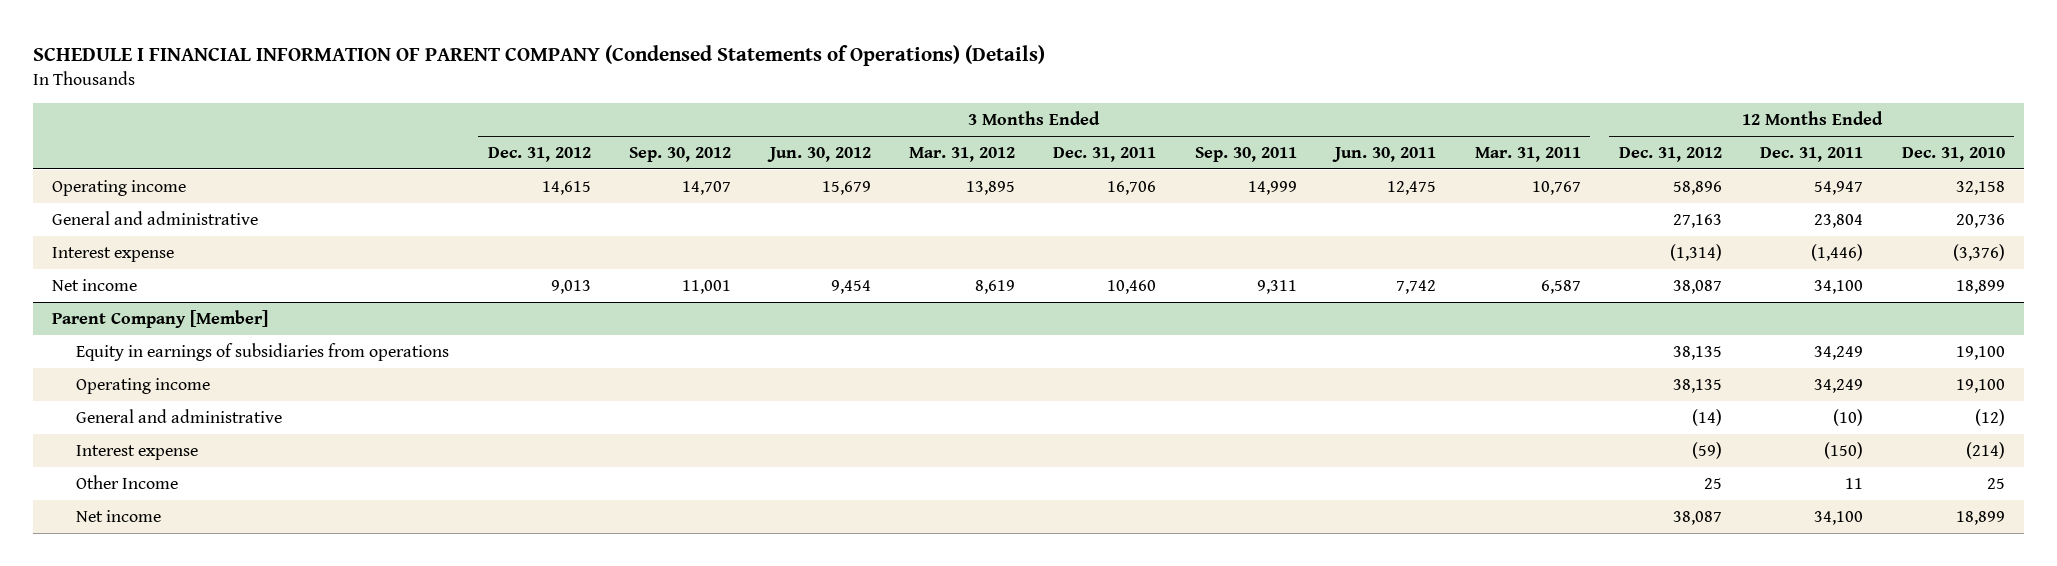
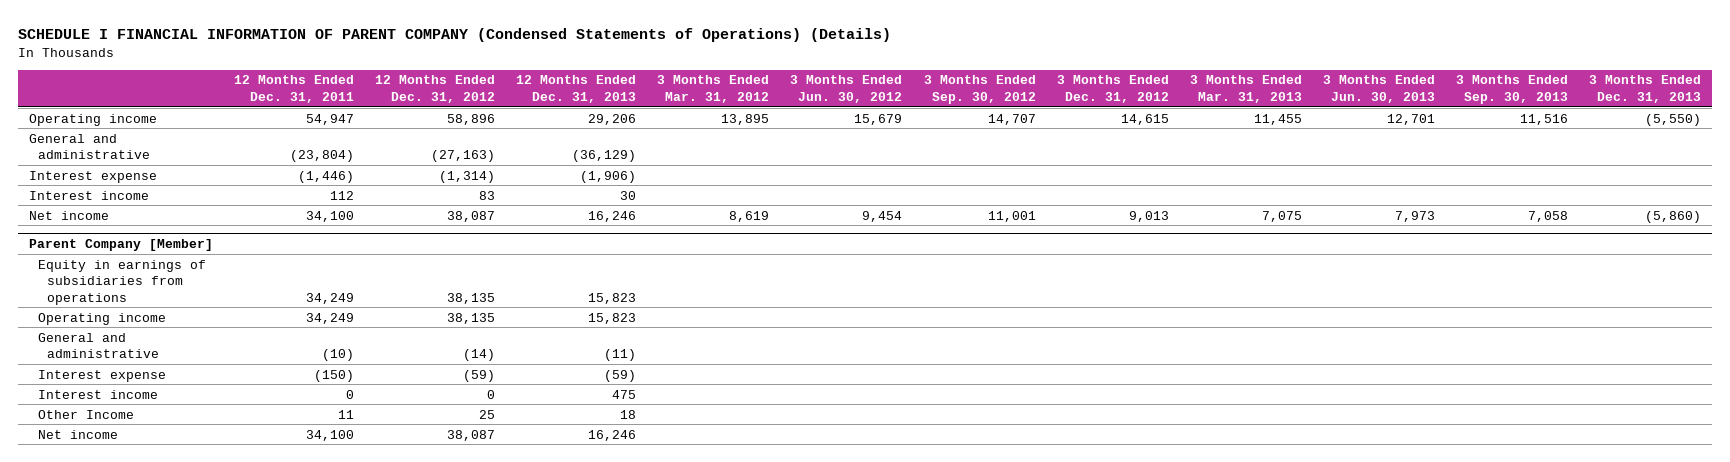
- | 3 Months Ended Dec. 31, 2012 | 3 Months Ended Sep. 30, 2012 | 3 Months Ended Jun. 30, 2012 | 3 Months Ended Mar. 31, 2012 | 3 Months Ended Dec. 31, 2011 | 3 Months Ended Sep. 30, 2011 | 3 Months Ended Jun. 30, 2011 | 3 Months Ended Mar. 31, 2011 | 12 Months Ended Dec. 31, 2012 | 12 Months Ended Dec. 31, 2011 | 12 Months Ended Dec. 31, 2010
+ | 12 Months Ended Dec. 31, 2011 | 12 Months Ended Dec. 31, 2012 | 12 Months Ended Dec. 31, 2013 | 3 Months Ended Mar. 31, 2012 | 3 Months Ended Jun. 30, 2012 | 3 Months Ended Sep. 30, 2012 | 3 Months Ended Dec. 31, 2012 | 3 Months Ended Mar. 31, 2013 | 3 Months Ended Jun. 30, 2013 | 3 Months Ended Sep. 30, 2013 | 3 Months Ended Dec. 31, 2013
- General and administrative | | | | | | | | | 27,163 | 23,804 | 20,736
+ General and administrative | (23,804) | (27,163) | (36,129) | | | | | | | |
+ Interest income | 112 | 83 | 30 | | | | | | | |
@ Parent Company [Member]
+ Interest income | 0 | 0 | 475 | | | | | | | |

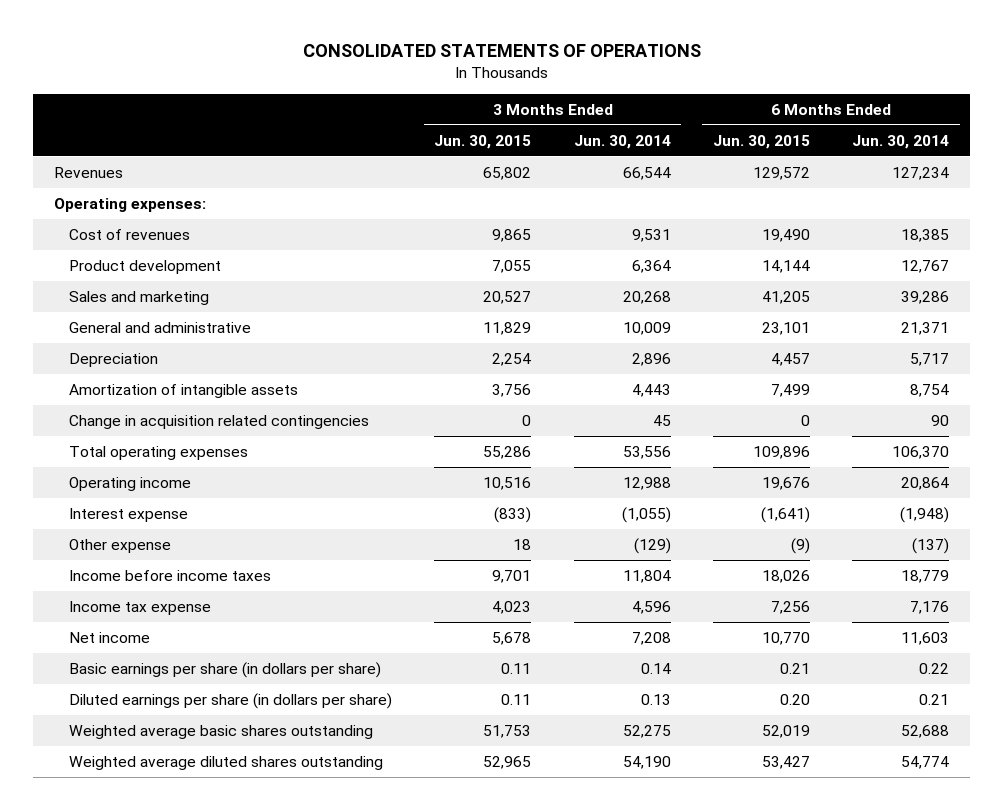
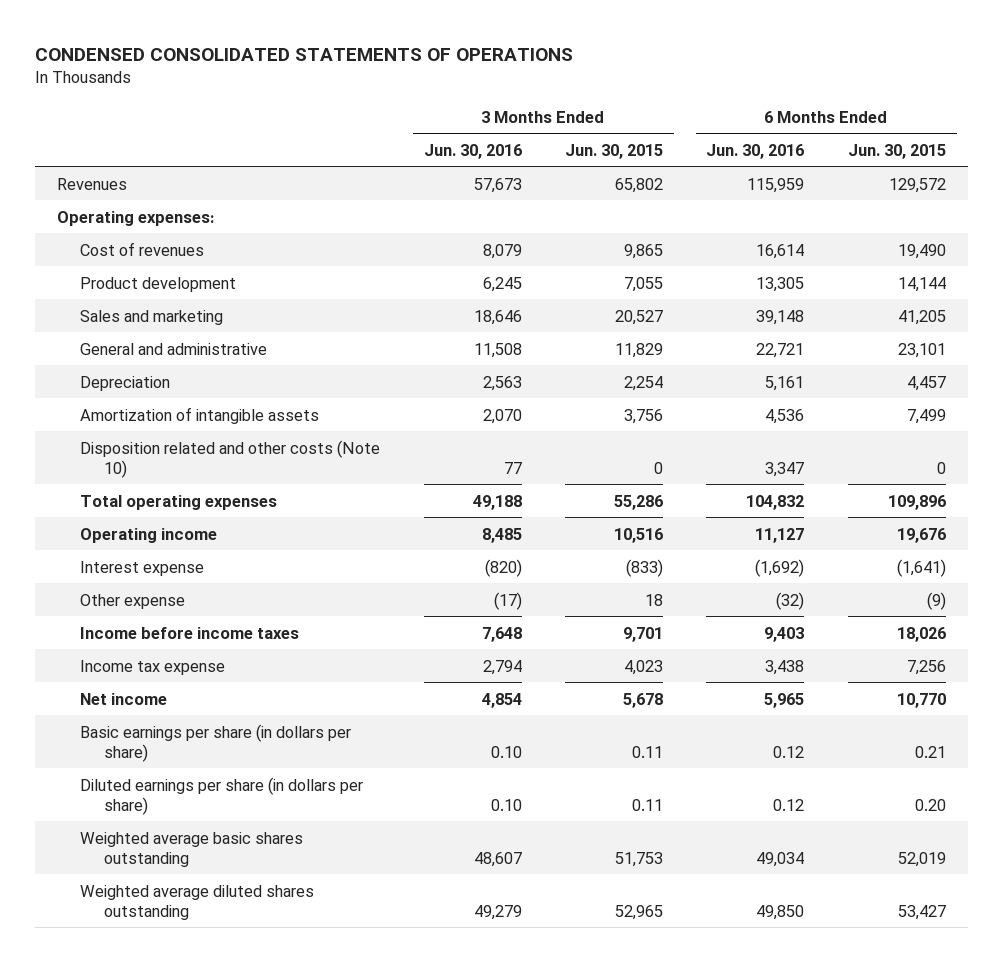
- CONSOLIDATED STATEMENTS OF OPERATIONS
+ CONDENSED CONSOLIDATED STATEMENTS OF OPERATIONS
- | 3 Months Ended Jun. 30, 2015 | 3 Months Ended Jun. 30, 2014 | 6 Months Ended Jun. 30, 2015 | 6 Months Ended Jun. 30, 2014
+ | 3 Months Ended Jun. 30, 2016 | 3 Months Ended Jun. 30, 2015 | 6 Months Ended Jun. 30, 2016 | 6 Months Ended Jun. 30, 2015
- Change in acquisition related contingencies | 0 | 45 | 0 | 90
+ Disposition related and other costs (Note 10) | 77 | 0 | 3,347 | 0

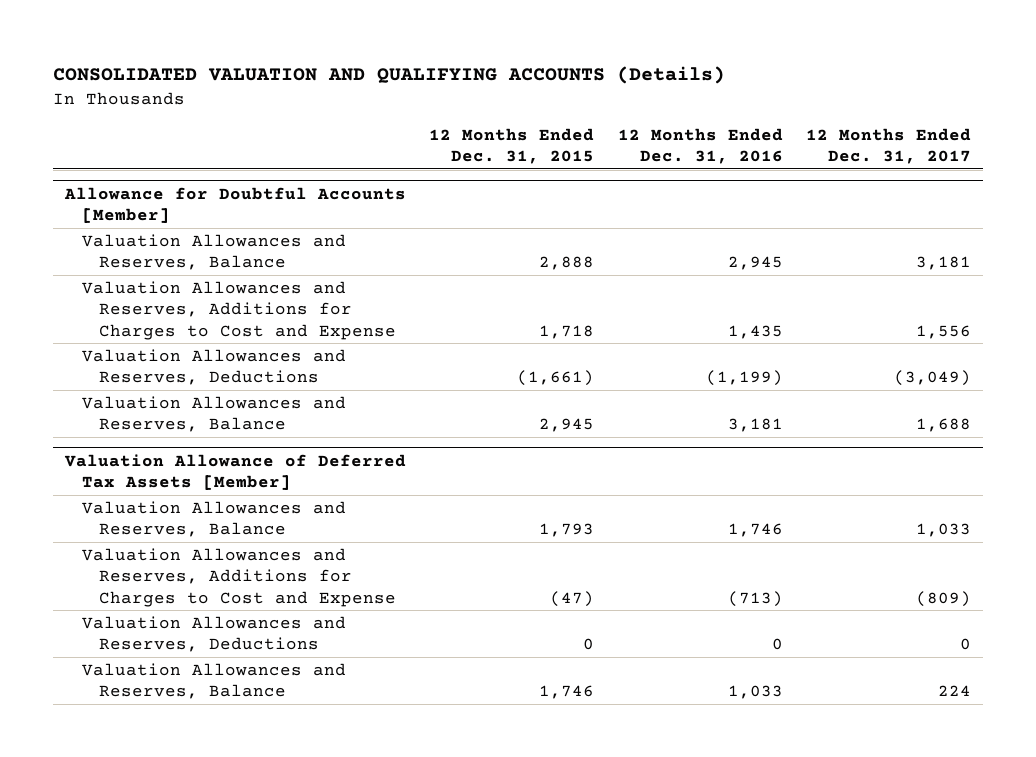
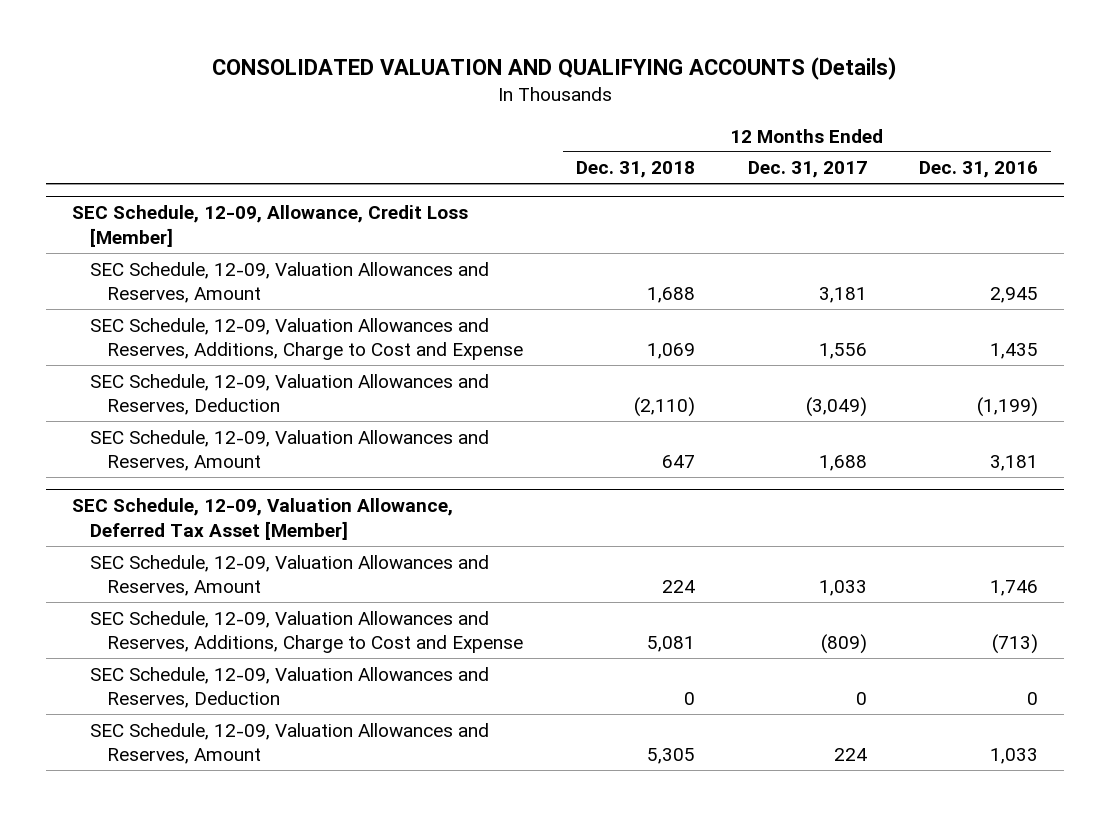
- | 12 Months Ended Dec. 31, 2015 | 12 Months Ended Dec. 31, 2016 | 12 Months Ended Dec. 31, 2017
+ | 12 Months Ended Dec. 31, 2018 | 12 Months Ended Dec. 31, 2017 | 12 Months Ended Dec. 31, 2016
- Allowance for Doubtful Accounts [Member]
- Valuation Allowances and Reserves, Balance | 2,888 | 2,945 | 3,181
- Valuation Allowances and Reserves, Additions for Charges to Cost and Expense | 1,718 | 1,435 | 1,556
- Valuation Allowances and Reserves, Deductions | (1,661) | (1,199) | (3,049)
- Valuation Allowances and Reserves, Balance | 2,945 | 3,181 | 1,688
- Valuation Allowance of Deferred Tax Assets [Member]
- Valuation Allowances and Reserves, Balance | 1,793 | 1,746 | 1,033
- Valuation Allowances and Reserves, Additions for Charges to Cost and Expense | (47) | (713) | (809)
- Valuation Allowances and Reserves, Deductions | 0 | 0 | 0
- Valuation Allowances and Reserves, Balance | 1,746 | 1,033 | 224
+ SEC Schedule, 12-09, Allowance, Credit Loss [Member]
+ SEC Schedule, 12-09, Valuation Allowances and Reserves, Amount | 1,688 | 3,181 | 2,945
+ SEC Schedule, 12-09, Valuation Allowances and Reserves, Additions, Charge to Cost and Expense | 1,069 | 1,556 | 1,435
+ SEC Schedule, 12-09, Valuation Allowances and Reserves, Deduction | (2,110) | (3,049) | (1,199)
+ SEC Schedule, 12-09, Valuation Allowances and Reserves, Amount | 647 | 1,688 | 3,181
+ SEC Schedule, 12-09, Valuation Allowance, Deferred Tax Asset [Member]
+ SEC Schedule, 12-09, Valuation Allowances and Reserves, Amount | 224 | 1,033 | 1,746
+ SEC Schedule, 12-09, Valuation Allowances and Reserves, Additions, Charge to Cost and Expense | 5,081 | (809) | (713)
+ SEC Schedule, 12-09, Valuation Allowances and Reserves, Deduction | 0 | 0 | 0
+ SEC Schedule, 12-09, Valuation Allowances and Reserves, Amount | 5,305 | 224 | 1,033

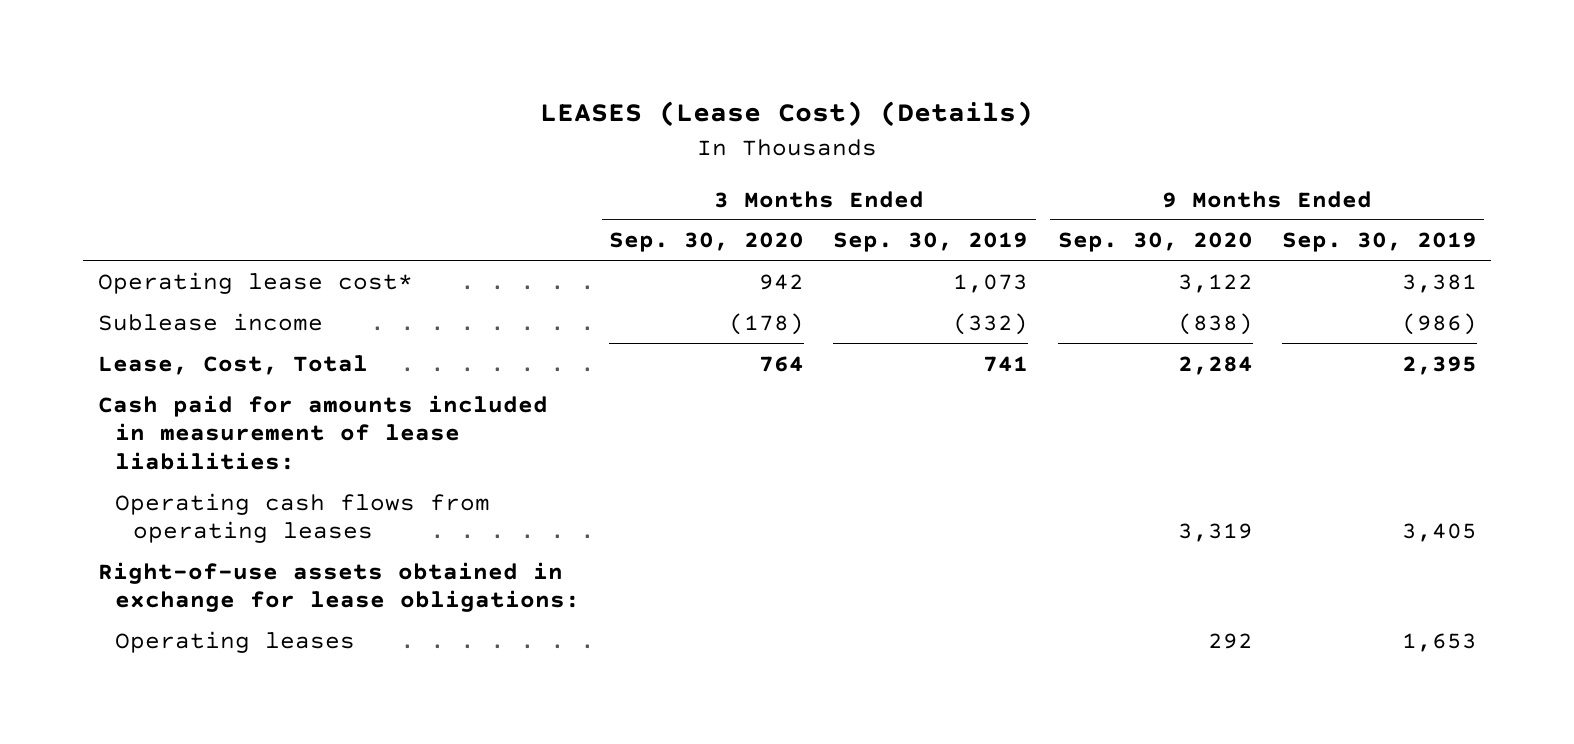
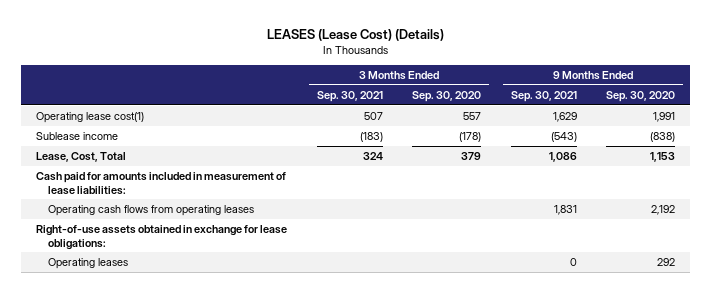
- | 3 Months Ended Sep. 30, 2020 | 3 Months Ended Sep. 30, 2019 | 9 Months Ended Sep. 30, 2020 | 9 Months Ended Sep. 30, 2019
+ | 3 Months Ended Sep. 30, 2021 | 3 Months Ended Sep. 30, 2020 | 9 Months Ended Sep. 30, 2021 | 9 Months Ended Sep. 30, 2020
- Operating lease cost* | 942 | 1,073 | 3,122 | 3,381
+ Operating lease cost(1) | 507 | 557 | 1,629 | 1,991
- Lease, Cost, Total | 764 | 741 | 2,284 | 2,395
+ Lease, Cost, Total | 324 | 379 | 1,086 | 1,153
- Operating cash flows from operating leases | | | 3,319 | 3,405
+ Operating cash flows from operating leases | | | 1,831 | 2,192

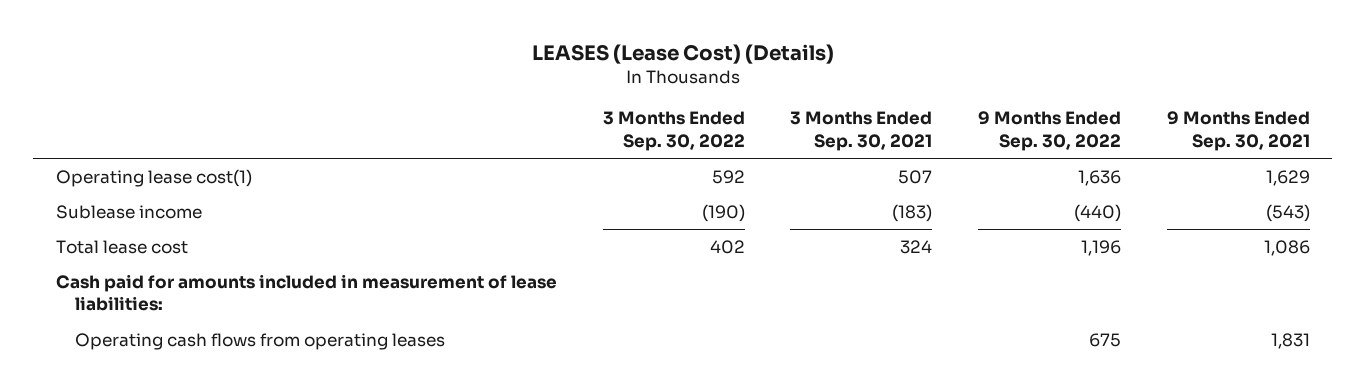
- | 3 Months Ended Sep. 30, 2021 | 3 Months Ended Sep. 30, 2020 | 9 Months Ended Sep. 30, 2021 | 9 Months Ended Sep. 30, 2020
+ | 3 Months Ended Sep. 30, 2022 | 3 Months Ended Sep. 30, 2021 | 9 Months Ended Sep. 30, 2022 | 9 Months Ended Sep. 30, 2021
- Lease, Cost, Total | 324 | 379 | 1,086 | 1,153
+ Total lease cost | 402 | 324 | 1,196 | 1,086
- Right-of-use assets obtained in exchange for lease obligations:
- Operating leases | | | 0 | 292

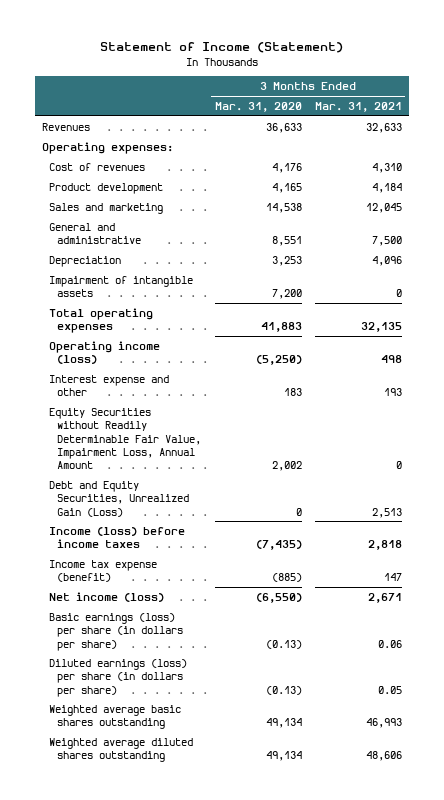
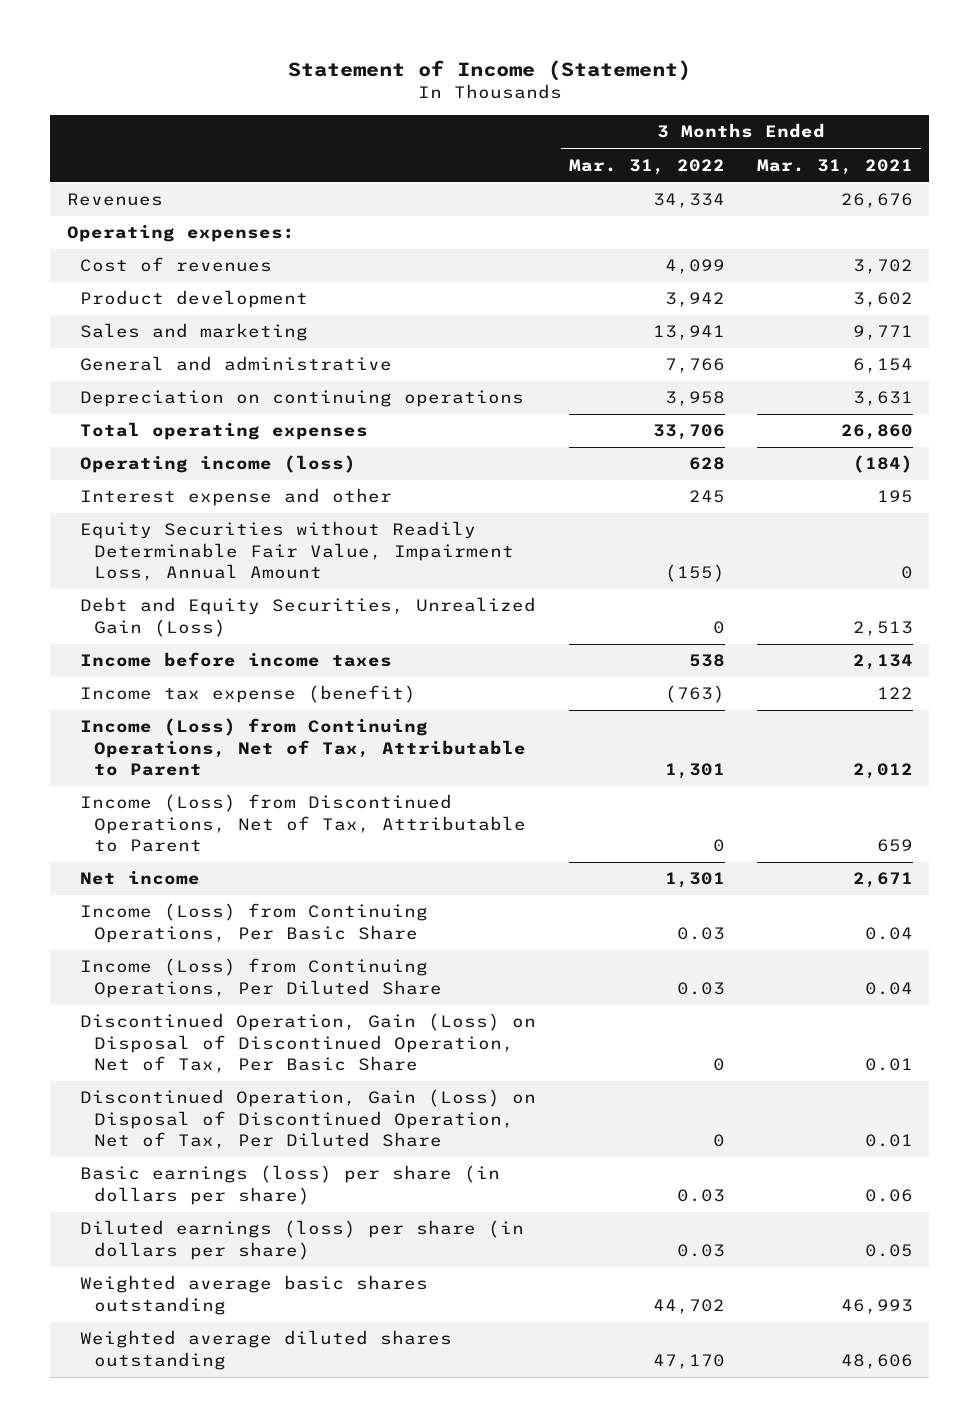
- | 3 Months Ended Mar. 31, 2020 | 3 Months Ended Mar. 31, 2021
+ | 3 Months Ended Mar. 31, 2022 | 3 Months Ended Mar. 31, 2021
- Revenues | 36,633 | 32,633
+ Revenues | 34,334 | 26,676
- Cost of revenues | 4,176 | 4,310
- Product development | 4,165 | 4,184
- Sales and marketing | 14,538 | 12,045
- General and administrative | 8,551 | 7,500
- Depreciation | 3,253 | 4,096
- Impairment of intangible assets | 7,200 | 0
- Total operating expenses | 41,883 | 32,135
- Operating income (loss) | (5,250) | 498
- Interest expense and other | 183 | 193
+ Cost of revenues | 4,099 | 3,702
+ Product development | 3,942 | 3,602
+ Sales and marketing | 13,941 | 9,771
+ General and administrative | 7,766 | 6,154
+ Depreciation on continuing operations | 3,958 | 3,631
+ Total operating expenses | 33,706 | 26,860
+ Operating income (loss) | 628 | (184)
+ Interest expense and other | 245 | 195
- Income (loss) before income taxes | (7,435) | 2,818
- Income tax expense (benefit) | (885) | 147
- Net income (loss) | (6,550) | 2,671
+ Income before income taxes | 538 | 2,134
+ Income tax expense (benefit) | (763) | 122
+ Income (Loss) from Continuing Operations, Net of Tax, Attributable to Parent | 1,301 | 2,012
+ Income (Loss) from Discontinued Operations, Net of Tax, Attributable to Parent | 0 | 659
+ Net income | 1,301 | 2,671
+ Income (Loss) from Continuing Operations, Per Basic Share | 0.03 | 0.04
+ Income (Loss) from Continuing Operations, Per Diluted Share | 0.03 | 0.04
+ Discontinued Operation, Gain (Loss) on Disposal of Discontinued Operation, Net of Tax, Per Basic Share | 0 | 0.01
+ Discontinued Operation, Gain (Loss) on Disposal of Discontinued Operation, Net of Tax, Per Diluted Share | 0 | 0.01

